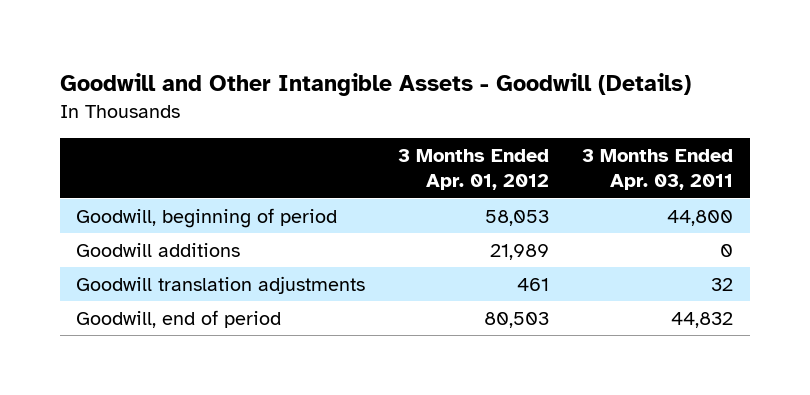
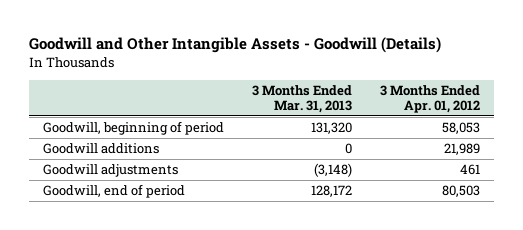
- | 3 Months Ended Apr. 01, 2012 | 3 Months Ended Apr. 03, 2011
+ | 3 Months Ended Mar. 31, 2013 | 3 Months Ended Apr. 01, 2012
- Goodwill translation adjustments | 461 | 32
+ Goodwill adjustments | (3,148) | 461

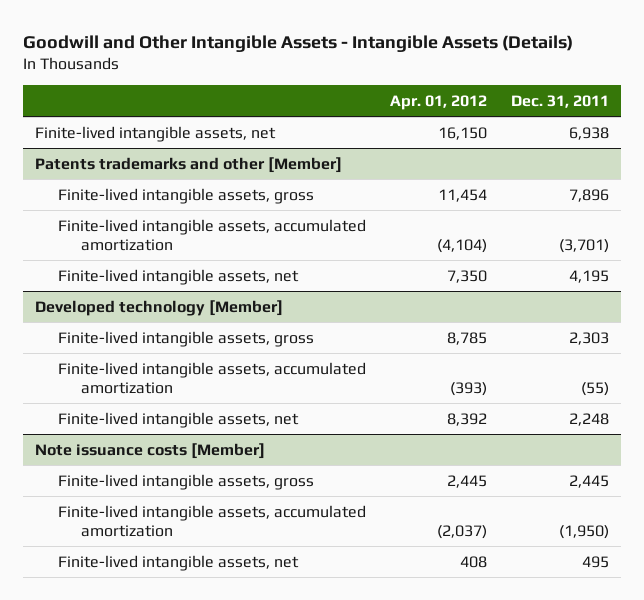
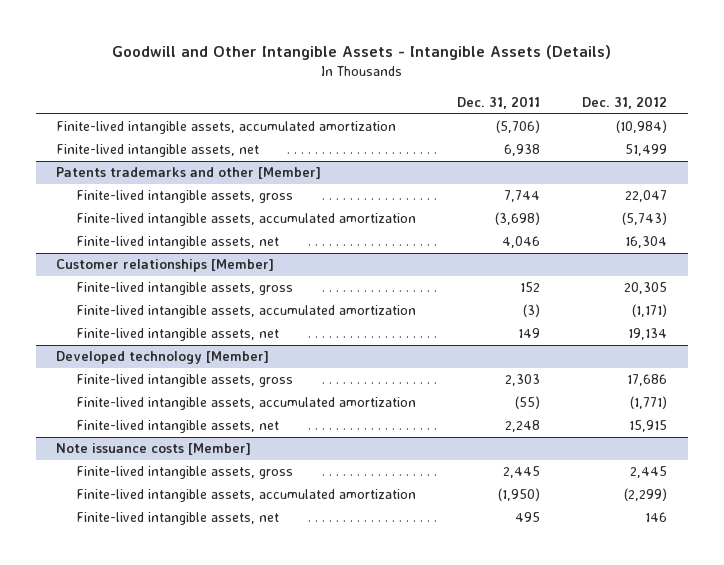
- | Apr. 01, 2012 | Dec. 31, 2011
+ | Dec. 31, 2011 | Dec. 31, 2012
+ Finite-lived intangible assets, accumulated amortization | (5,706) | (10,984)
@ Patents trademarks and other [Member]
- Finite-lived intangible assets, gross | 11,454 | 7,896
- Finite-lived intangible assets, accumulated amortization | (4,104) | (3,701)
- Finite-lived intangible assets, net | 7,350 | 4,195
+ Finite-lived intangible assets, gross | 7,744 | 22,047
+ Finite-lived intangible assets, accumulated amortization | (3,698) | (5,743)
+ Finite-lived intangible assets, net | 4,046 | 16,304
+ Customer relationships [Member]
+ Finite-lived intangible assets, gross | 152 | 20,305
+ Finite-lived intangible assets, accumulated amortization | (3) | (1,171)
+ Finite-lived intangible assets, net | 149 | 19,134

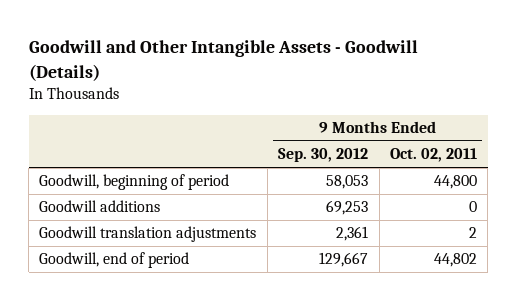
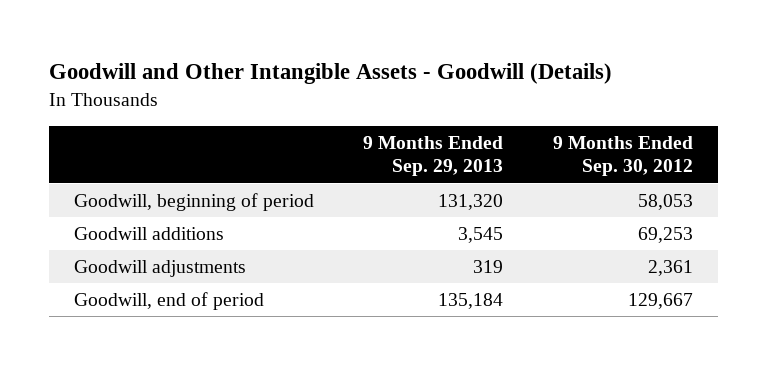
- | 9 Months Ended Sep. 30, 2012 | 9 Months Ended Oct. 02, 2011
+ | 9 Months Ended Sep. 29, 2013 | 9 Months Ended Sep. 30, 2012
- Goodwill translation adjustments | 2,361 | 2
+ Goodwill adjustments | 319 | 2,361

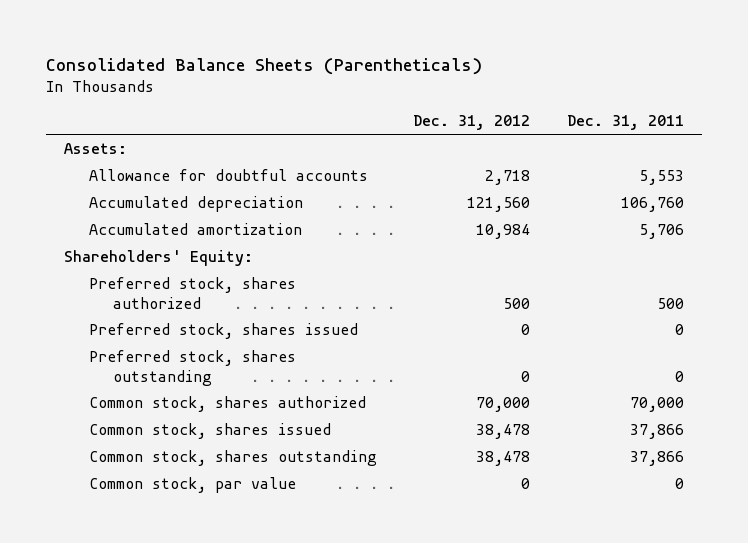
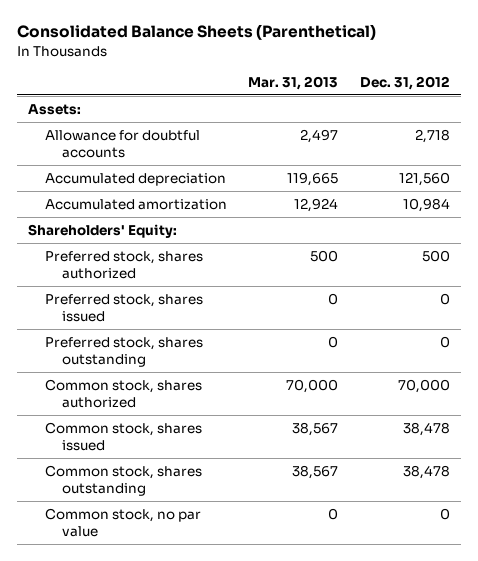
- Consolidated Balance Sheets (Parentheticals)
+ Consolidated Balance Sheets (Parenthetical)
- | Dec. 31, 2012 | Dec. 31, 2011
+ | Mar. 31, 2013 | Dec. 31, 2012
- Common stock, par value | 0 | 0
+ Common stock, no par value | 0 | 0

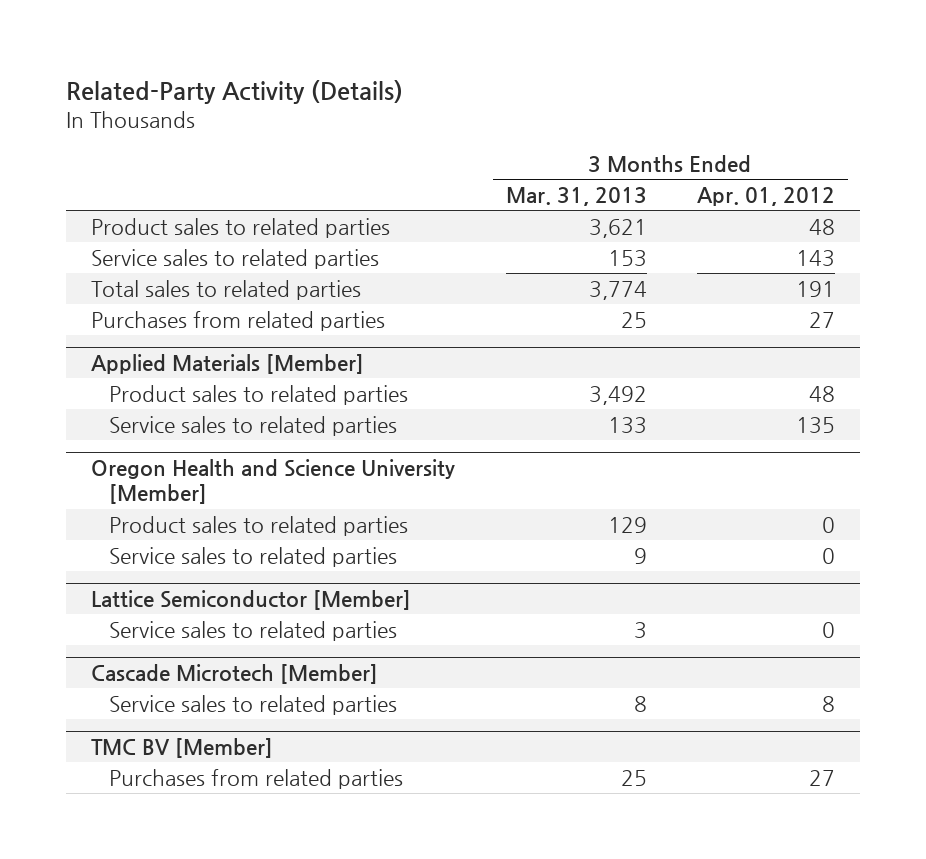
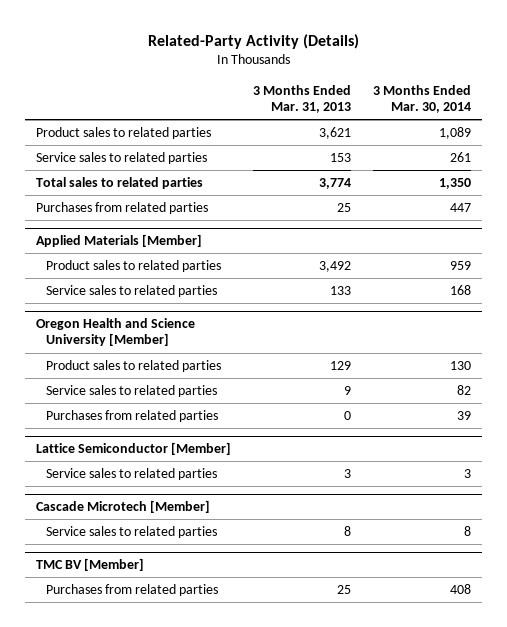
- | 3 Months Ended Mar. 31, 2013 | 3 Months Ended Apr. 01, 2012
+ | 3 Months Ended Mar. 31, 2013 | 3 Months Ended Mar. 30, 2014
@ Oregon Health and Science University [Member]
+ Purchases from related parties | 0 | 39

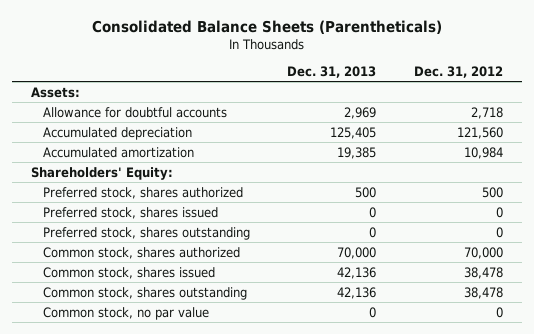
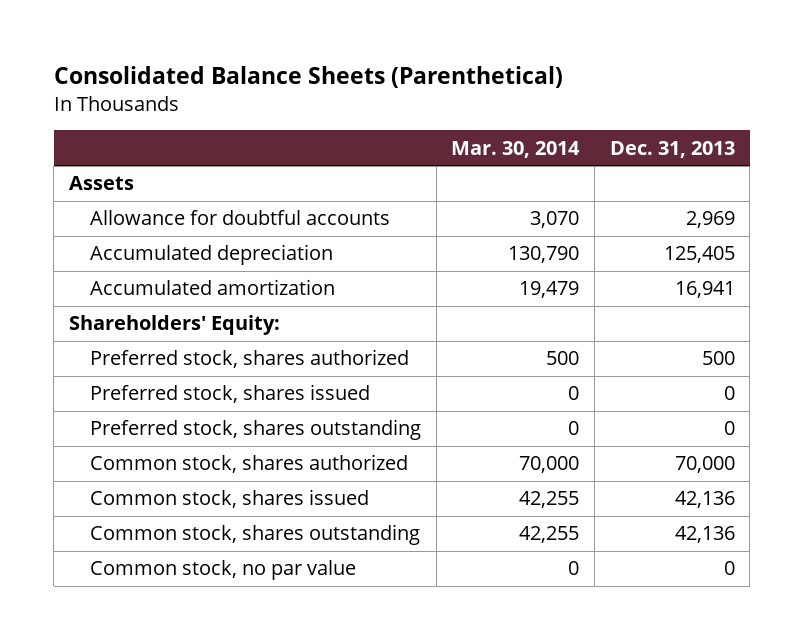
- Consolidated Balance Sheets (Parentheticals)
+ Consolidated Balance Sheets (Parenthetical)
- | Dec. 31, 2013 | Dec. 31, 2012
+ | Mar. 30, 2014 | Dec. 31, 2013
- Assets:
+ Assets
- Accumulated amortization | 19,385 | 10,984
+ Accumulated amortization | 19,479 | 16,941

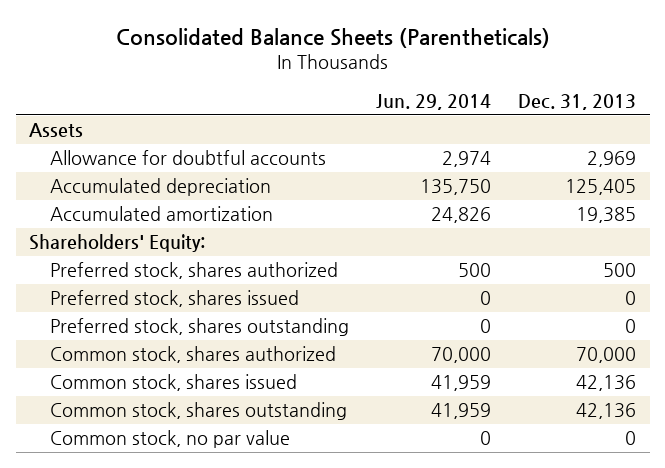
- Consolidated Balance Sheets (Parenthetical)
+ Consolidated Balance Sheets (Parentheticals)
- | Mar. 30, 2014 | Dec. 31, 2013
+ | Jun. 29, 2014 | Dec. 31, 2013
- Accumulated amortization | 19,479 | 16,941
+ Accumulated amortization | 24,826 | 19,385

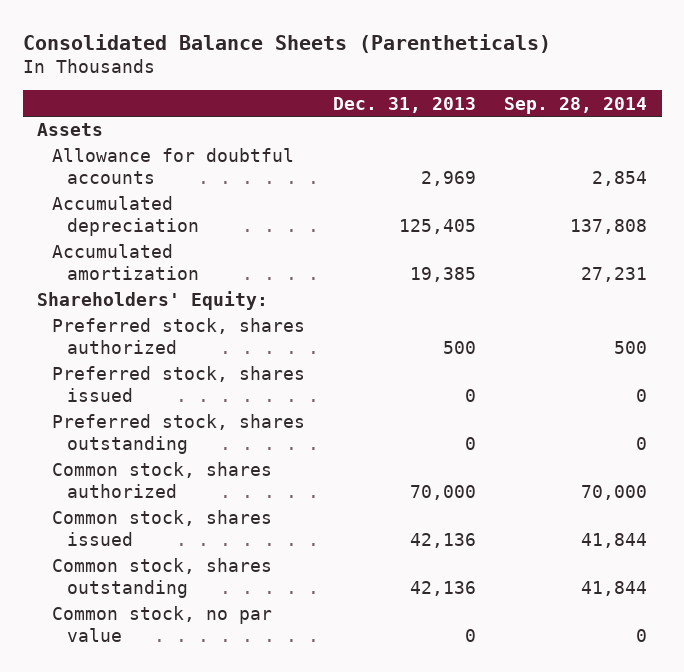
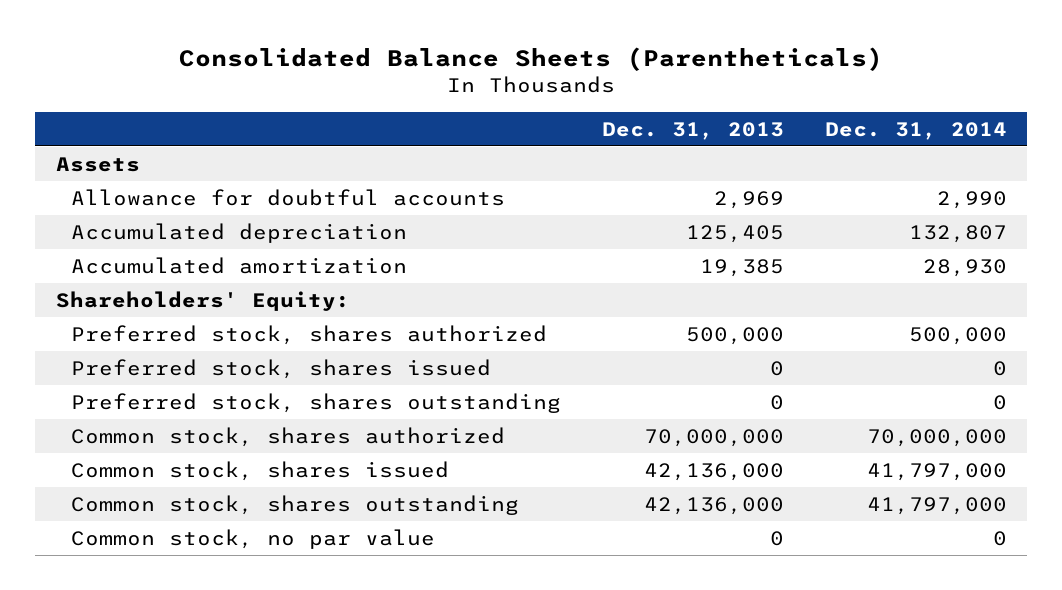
- | Dec. 31, 2013 | Sep. 28, 2014
+ | Dec. 31, 2013 | Dec. 31, 2014
- Preferred stock, shares authorized | 500 | 500
+ Preferred stock, shares authorized | 500,000 | 500,000
- Common stock, shares authorized | 70,000 | 70,000
- Common stock, shares issued | 42,136 | 41,844
- Common stock, shares outstanding | 42,136 | 41,844
+ Common stock, shares authorized | 70,000,000 | 70,000,000
+ Common stock, shares issued | 42,136,000 | 41,797,000
+ Common stock, shares outstanding | 42,136,000 | 41,797,000

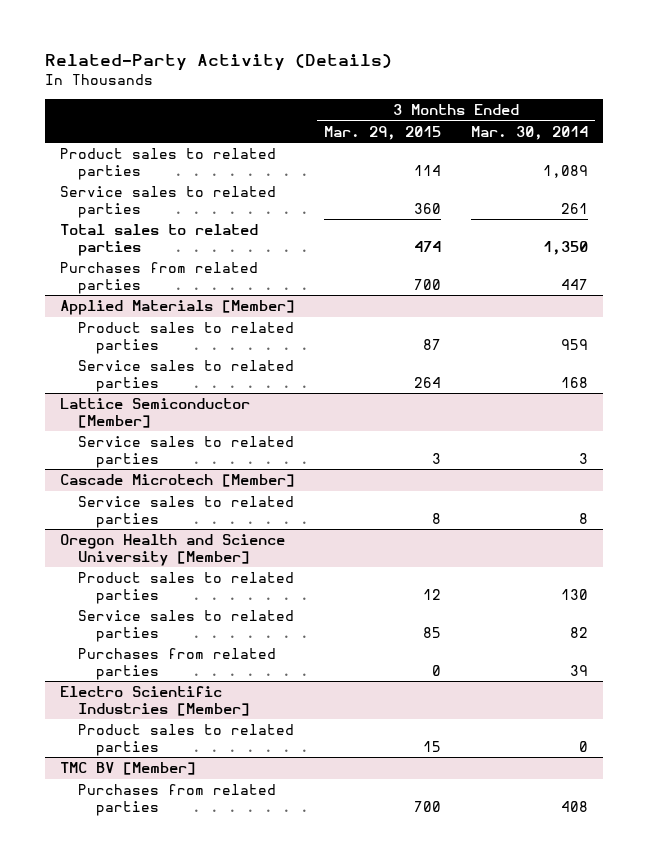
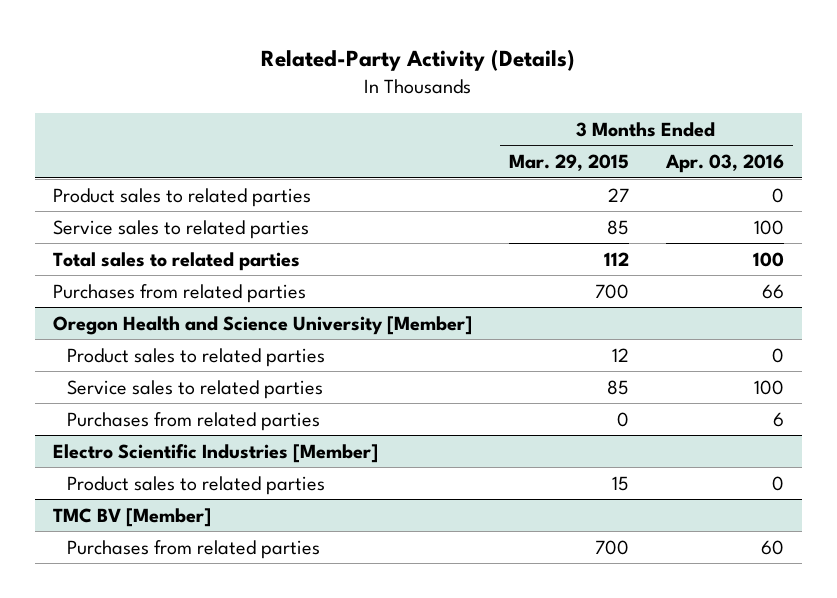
- | 3 Months Ended Mar. 29, 2015 | 3 Months Ended Mar. 30, 2014
+ | 3 Months Ended Mar. 29, 2015 | 3 Months Ended Apr. 03, 2016
- Product sales to related parties | 114 | 1,089
- Service sales to related parties | 360 | 261
- Total sales to related parties | 474 | 1,350
+ Product sales to related parties | 27 | 0
+ Service sales to related parties | 85 | 100
+ Total sales to related parties | 112 | 100
- Applied Materials [Member]
- Product sales to related parties | 87 | 959
- Service sales to related parties | 264 | 168
- Lattice Semiconductor [Member]
- Service sales to related parties | 3 | 3
- Cascade Microtech [Member]
- Service sales to related parties | 8 | 8

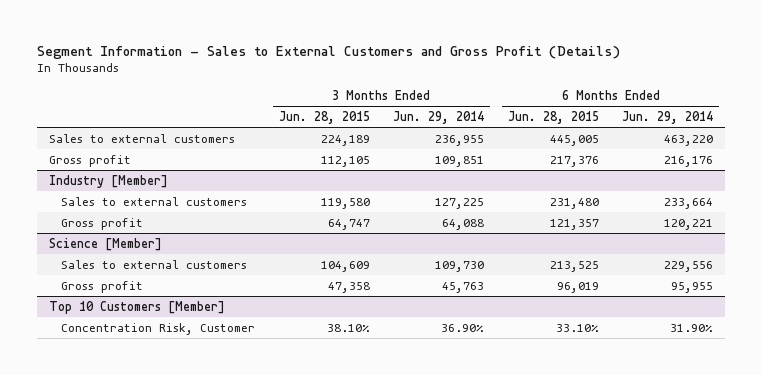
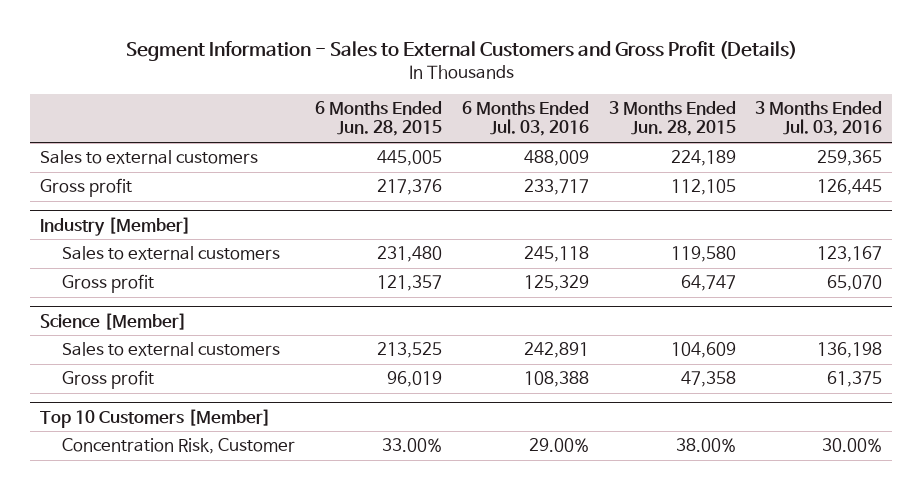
- | 3 Months Ended Jun. 28, 2015 | 3 Months Ended Jun. 29, 2014 | 6 Months Ended Jun. 28, 2015 | 6 Months Ended Jun. 29, 2014
+ | 6 Months Ended Jun. 28, 2015 | 6 Months Ended Jul. 03, 2016 | 3 Months Ended Jun. 28, 2015 | 3 Months Ended Jul. 03, 2016
@ Top 10 Customers [Member]
- Concentration Risk, Customer | 38.10% | 36.90% | 33.10% | 31.90%
+ Concentration Risk, Customer | 33.00% | 29.00% | 38.00% | 30.00%

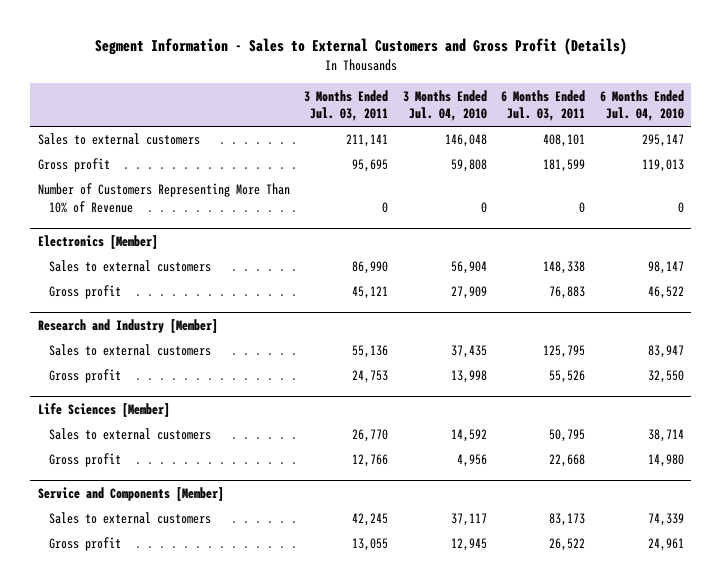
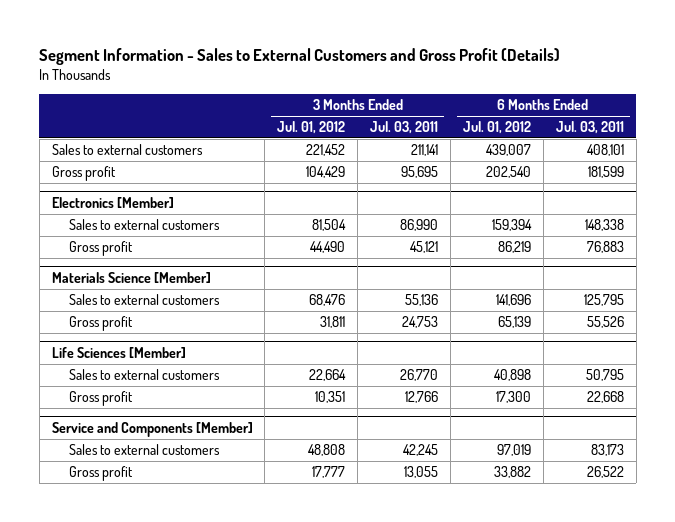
- | 3 Months Ended Jul. 03, 2011 | 3 Months Ended Jul. 04, 2010 | 6 Months Ended Jul. 03, 2011 | 6 Months Ended Jul. 04, 2010
+ | 3 Months Ended Jul. 01, 2012 | 3 Months Ended Jul. 03, 2011 | 6 Months Ended Jul. 01, 2012 | 6 Months Ended Jul. 03, 2011
- Number of Customers Representing More Than 10% of Revenue | 0 | 0 | 0 | 0
- Research and Industry [Member]
+ Materials Science [Member]

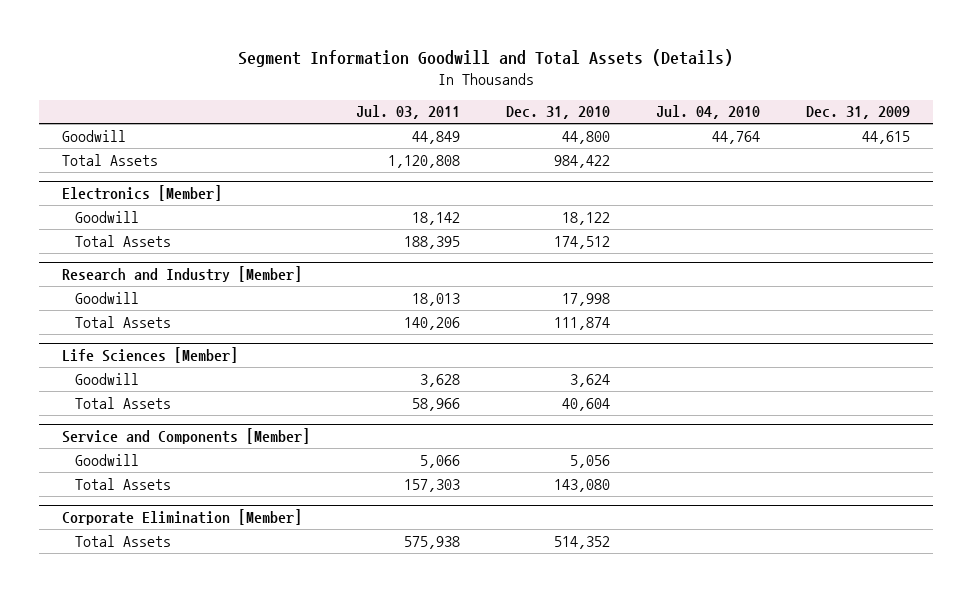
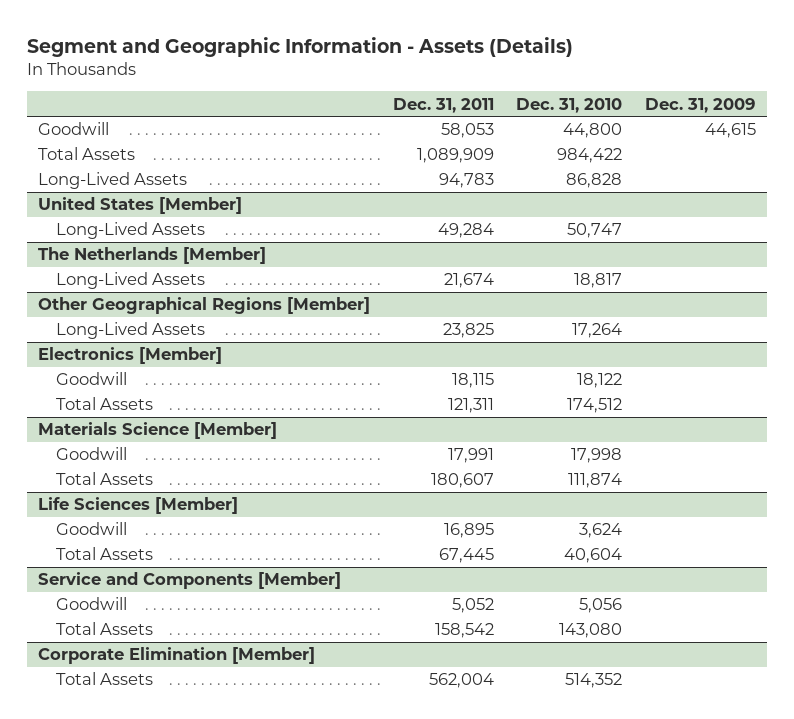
- Segment Information Goodwill and Total Assets (Details)
+ Segment and Geographic Information - Assets (Details)
- | Jul. 03, 2011 | Dec. 31, 2010 | Jul. 04, 2010 | Dec. 31, 2009
+ | Dec. 31, 2011 | Dec. 31, 2010 | Dec. 31, 2009
+ Long-Lived Assets | 94,783 | 86,828 |
+ United States [Member]
+ Long-Lived Assets | 49,284 | 50,747 |
+ The Netherlands [Member]
+ Long-Lived Assets | 21,674 | 18,817 |
+ Other Geographical Regions [Member]
+ Long-Lived Assets | 23,825 | 17,264 |
- Research and Industry [Member]
+ Materials Science [Member]

